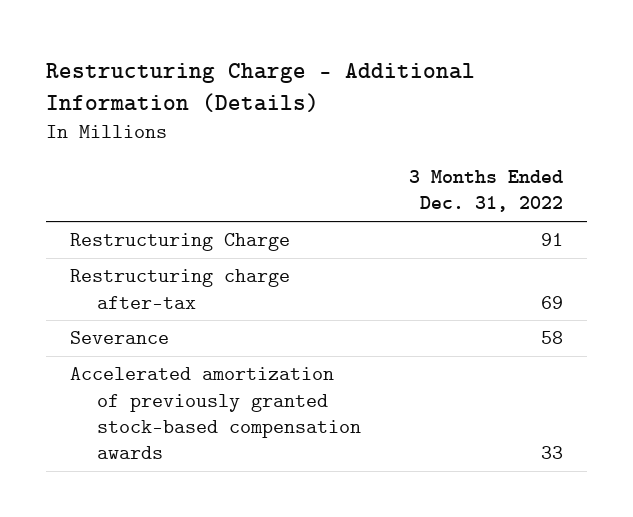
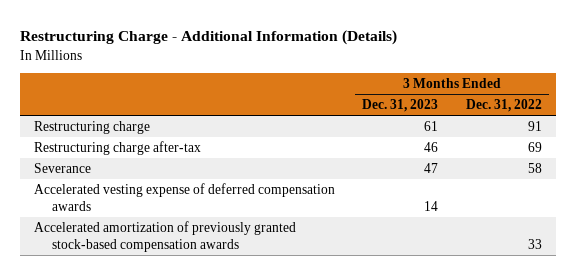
- | 3 Months Ended Dec. 31, 2022
+ | 3 Months Ended Dec. 31, 2023 | 3 Months Ended Dec. 31, 2022
- Restructuring Charge | 91
+ Restructuring charge | 61 | 91
+ Accelerated vesting expense of deferred compensation awards | 14 |

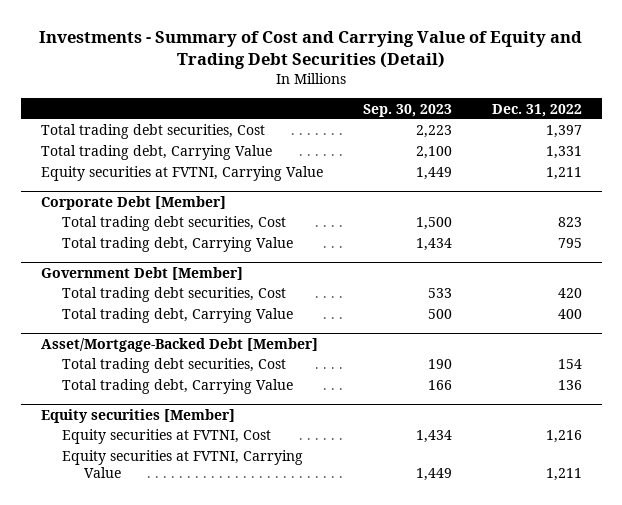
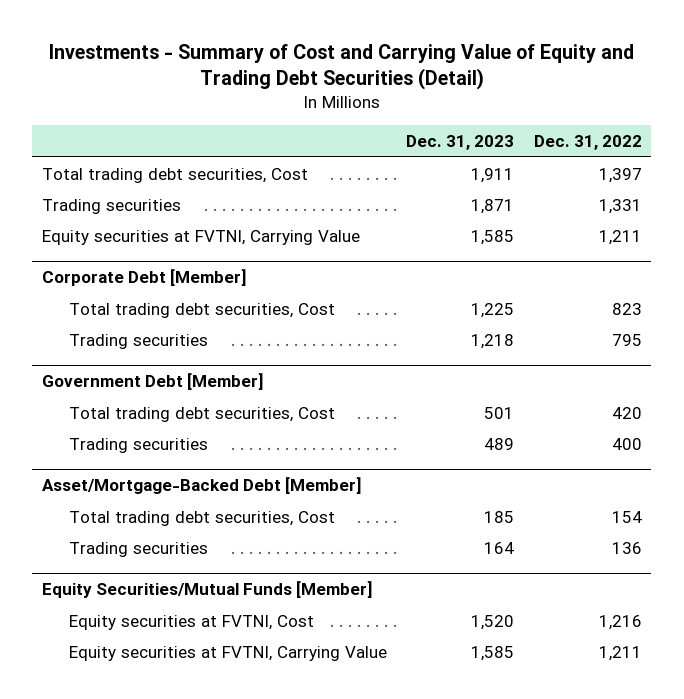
- | Sep. 30, 2023 | Dec. 31, 2022
+ | Dec. 31, 2023 | Dec. 31, 2022
- Total trading debt, Carrying Value | 2,100 | 1,331
+ Trading securities | 1,871 | 1,331
@ Corporate Debt [Member]
- Total trading debt, Carrying Value | 1,434 | 795
+ Trading securities | 1,218 | 795
@ Government Debt [Member]
- Total trading debt, Carrying Value | 500 | 400
+ Trading securities | 489 | 400
@ Asset/Mortgage-Backed Debt [Member]
- Total trading debt, Carrying Value | 166 | 136
- Equity securities [Member]
@ Asset/Mortgage-Backed Debt [Member]
+ Trading securities | 164 | 136
+ Equity Securities/Mutual Funds [Member]

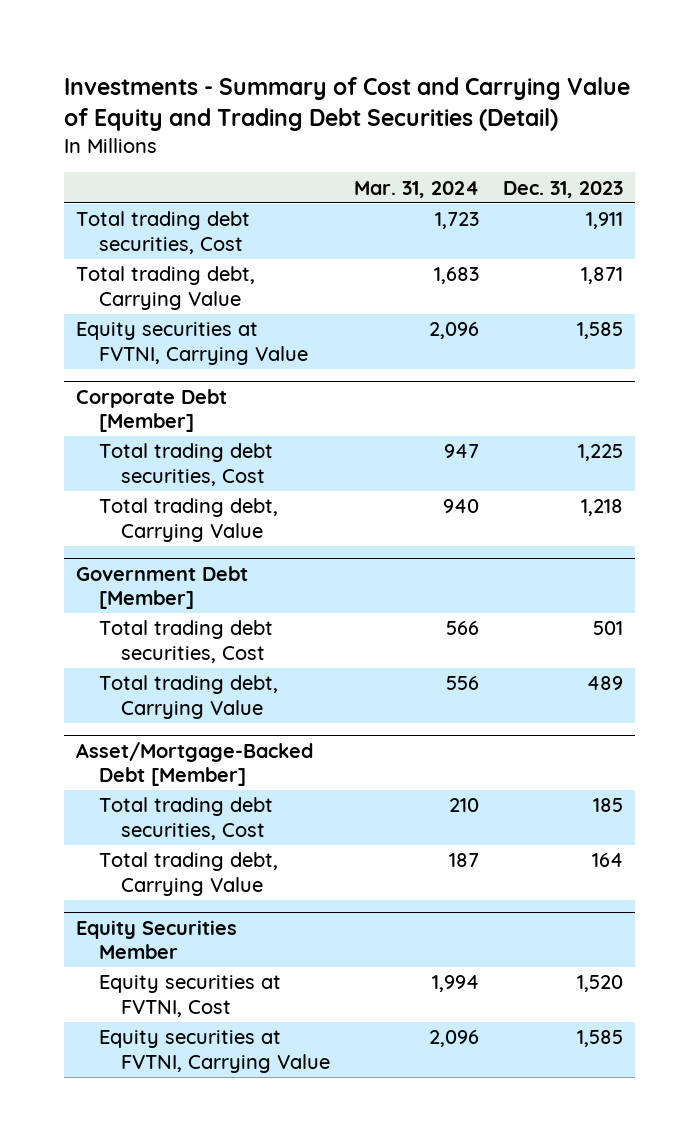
- | Dec. 31, 2023 | Dec. 31, 2022
+ | Mar. 31, 2024 | Dec. 31, 2023
- Trading securities | 1,871 | 1,331
+ Total trading debt, Carrying Value | 1,683 | 1,871
@ Corporate Debt [Member]
- Trading securities | 1,218 | 795
+ Total trading debt, Carrying Value | 940 | 1,218
@ Government Debt [Member]
- Trading securities | 489 | 400
+ Total trading debt, Carrying Value | 556 | 489
@ Asset/Mortgage-Backed Debt [Member]
- Trading securities | 164 | 136
- Equity Securities/Mutual Funds [Member]
@ Asset/Mortgage-Backed Debt [Member]
+ Total trading debt, Carrying Value | 187 | 164
+ Equity Securities Member

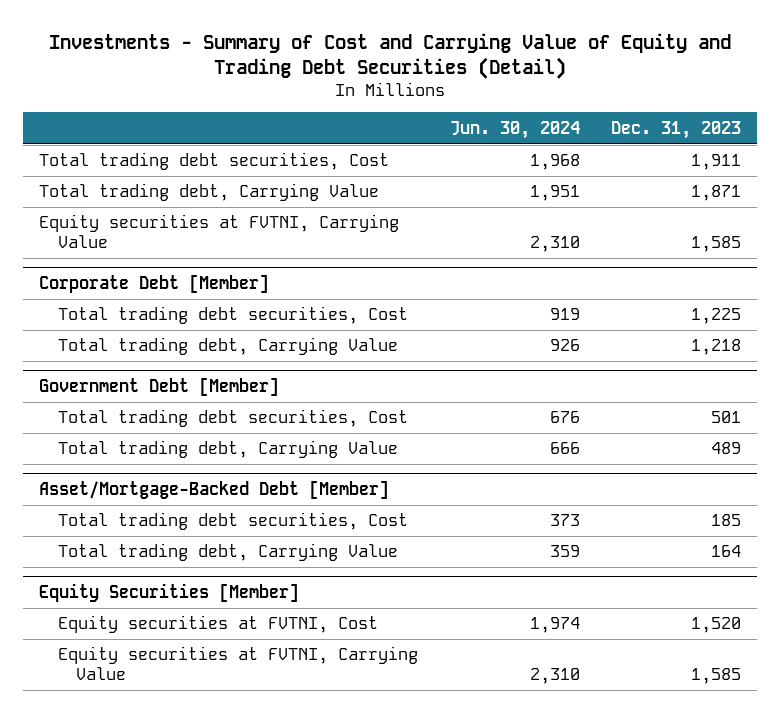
- | Mar. 31, 2024 | Dec. 31, 2023
+ | Jun. 30, 2024 | Dec. 31, 2023
- Equity Securities Member
+ Equity Securities [Member]

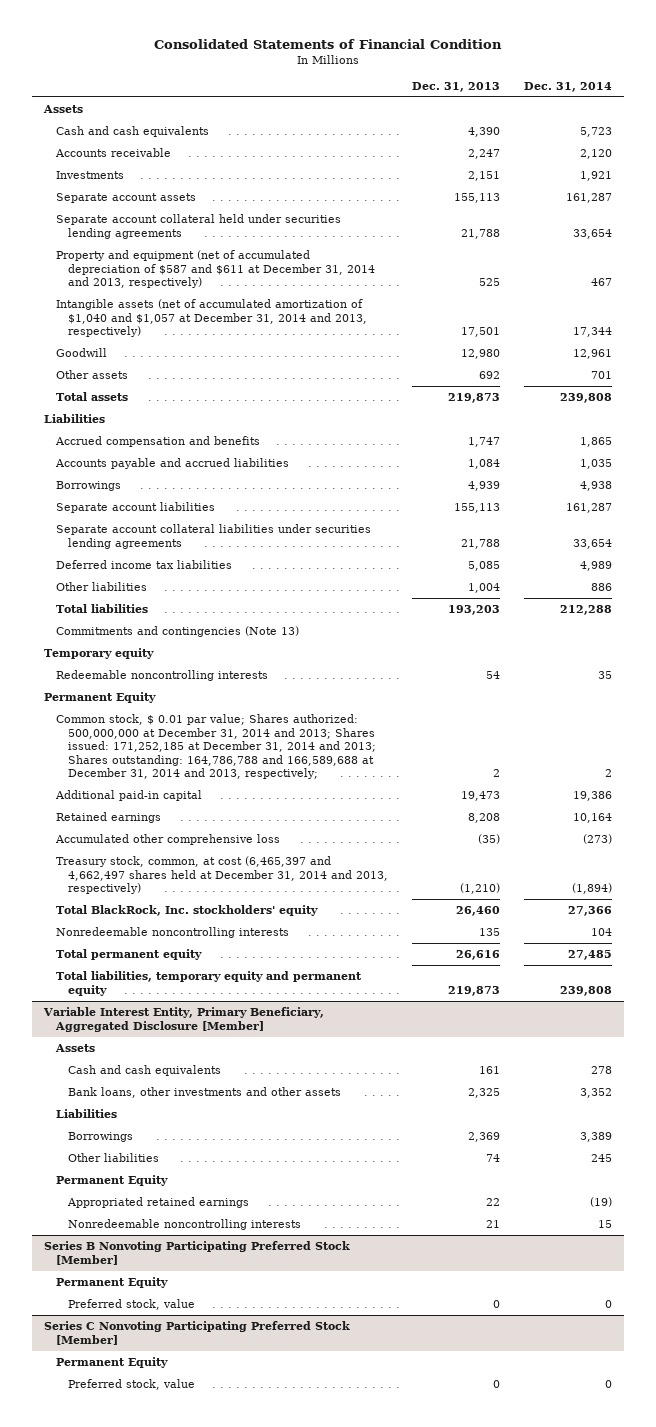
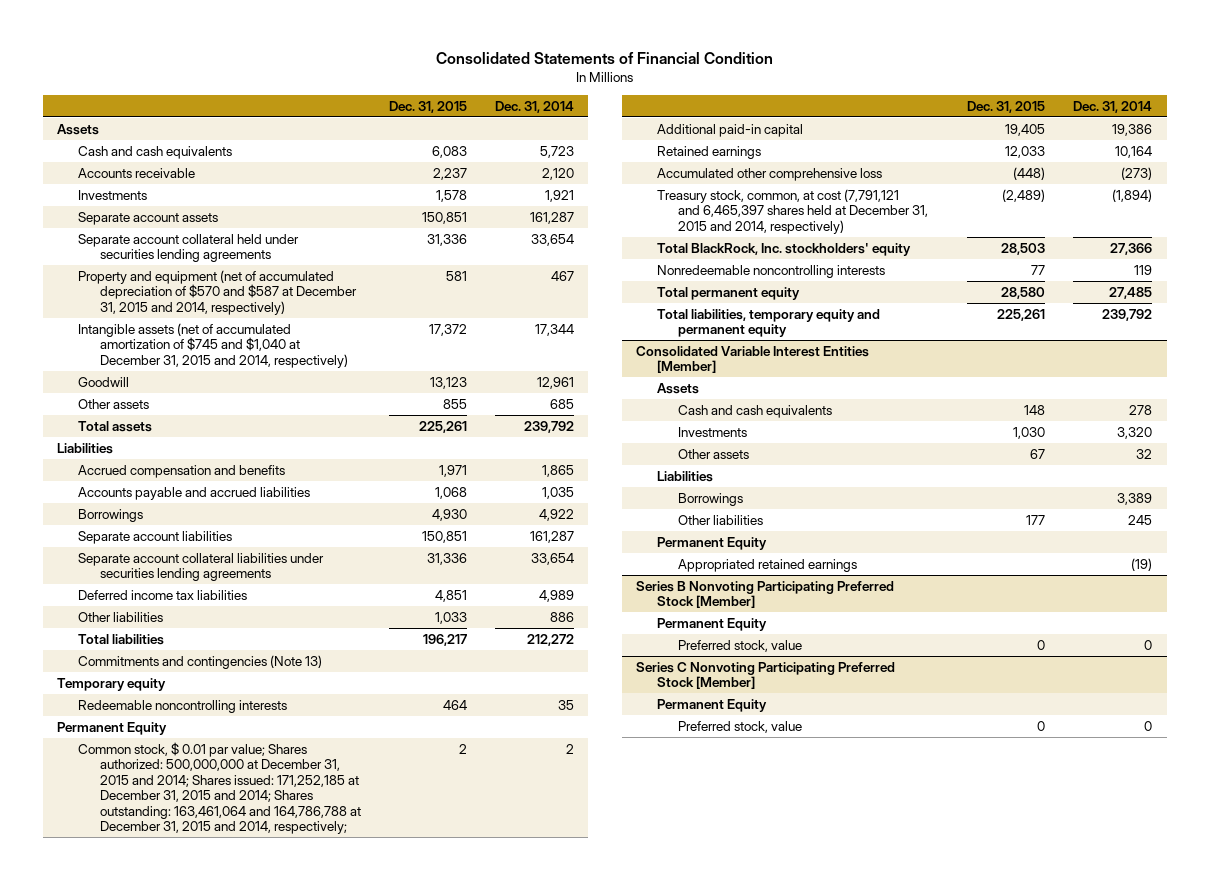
- | Dec. 31, 2013 | Dec. 31, 2014
+ | Dec. 31, 2015 | Dec. 31, 2014
- Property and equipment (net of accumulated depreciation of $587 and $611 at December 31, 2014 and 2013, respectively) | 525 | 467
- Intangible assets (net of accumulated amortization of $1,040 and $1,057 at December 31, 2014 and 2013, respectively) | 17,501 | 17,344
+ Property and equipment (net of accumulated depreciation of $570 and $587 at December 31, 2015 and 2014, respectively) | 581 | 467
+ Intangible assets (net of accumulated amortization of $745 and $1,040 at December 31, 2015 and 2014, respectively) | 17,372 | 17,344
- Other assets | 692 | 701
- Total assets | 219,873 | 239,808
+ Other assets | 855 | 685
+ Total assets | 225,261 | 239,792
- Borrowings | 4,939 | 4,938
+ Borrowings | 4,930 | 4,922
- Total liabilities | 193,203 | 212,288
+ Total liabilities | 196,217 | 212,272
- Common stock, $ 0.01 par value; Shares authorized: 500,000,000 at December 31, 2014 and 2013; Shares issued: 171,252,185 at December 31, 2014 and 2013; Shares outstanding: 164,786,788 and 166,589,688 at December 31, 2014 and 2013, respectively; | 2 | 2
+ Common stock, $ 0.01 par value; Shares authorized: 500,000,000 at December 31, 2015 and 2014; Shares issued: 171,252,185 at December 31, 2015 and 2014; Shares outstanding: 163,461,064 and 164,786,788 at December 31, 2015 and 2014, respectively; | 2 | 2
- Treasury stock, common, at cost (6,465,397 and 4,662,497 shares held at December 31, 2014 and 2013, respectively) | (1,210) | (1,894)
+ Treasury stock, common, at cost (7,791,121 and 6,465,397 shares held at December 31, 2015 and 2014, respectively) | (2,489) | (1,894)
- Nonredeemable noncontrolling interests | 135 | 104
+ Nonredeemable noncontrolling interests | 77 | 119
- Total liabilities, temporary equity and permanent equity | 219,873 | 239,808
- Variable Interest Entity, Primary Beneficiary, Aggregated Disclosure [Member]
+ Total liabilities, temporary equity and permanent equity | 225,261 | 239,792
+ Consolidated Variable Interest Entities [Member]
- Bank loans, other investments and other assets | 2,325 | 3,352
+ Investments | 1,030 | 3,320
+ Other assets | 67 | 32
- Nonredeemable noncontrolling interests | 21 | 15

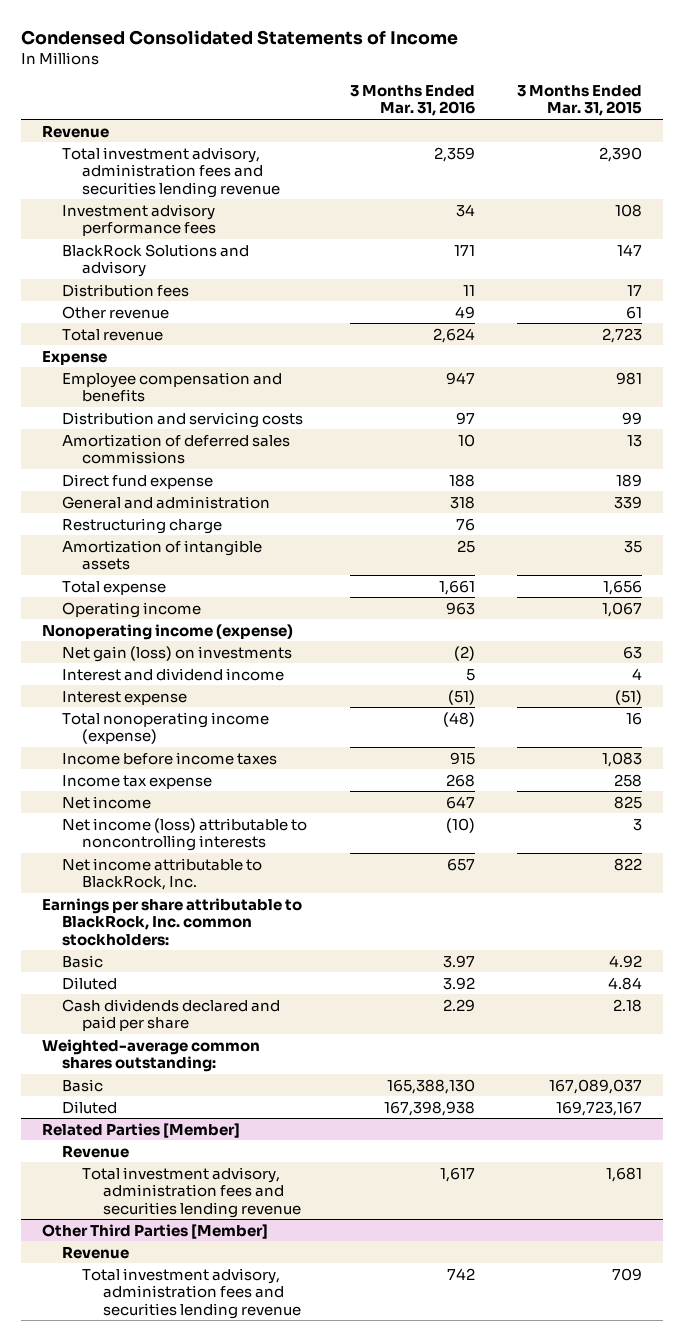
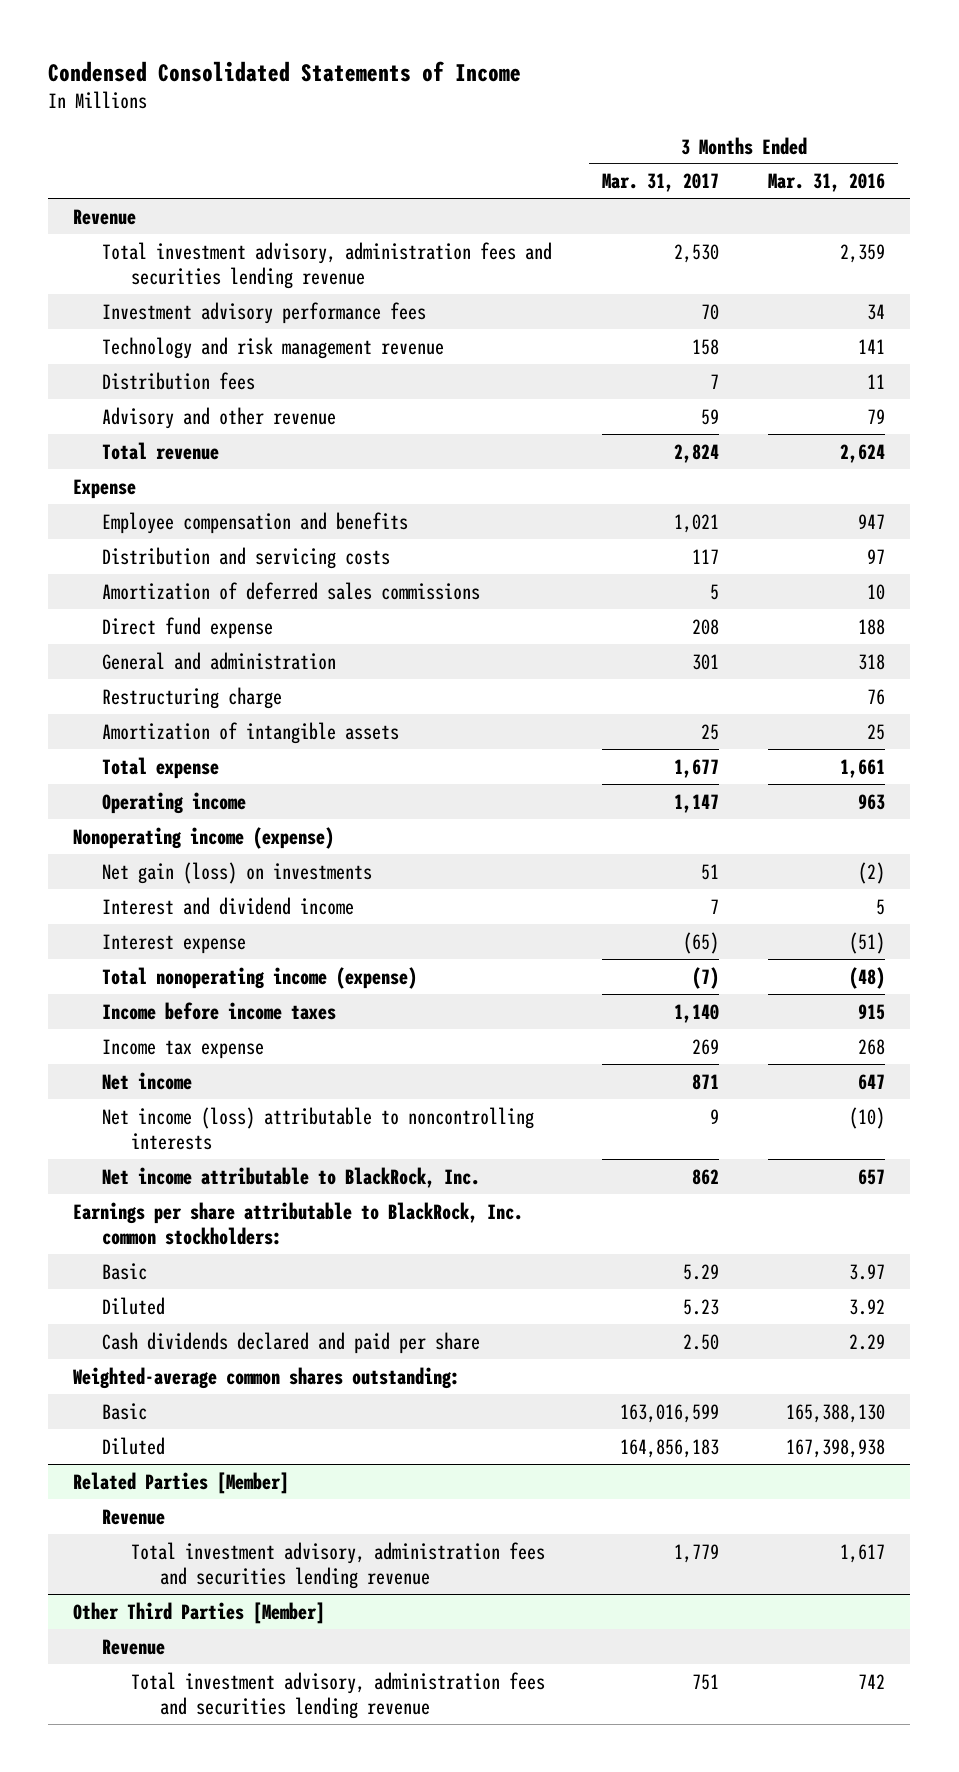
- | 3 Months Ended Mar. 31, 2016 | 3 Months Ended Mar. 31, 2015
+ | 3 Months Ended Mar. 31, 2017 | 3 Months Ended Mar. 31, 2016
- BlackRock Solutions and advisory | 171 | 147
+ Technology and risk management revenue | 158 | 141
- Other revenue | 49 | 61
+ Advisory and other revenue | 59 | 79

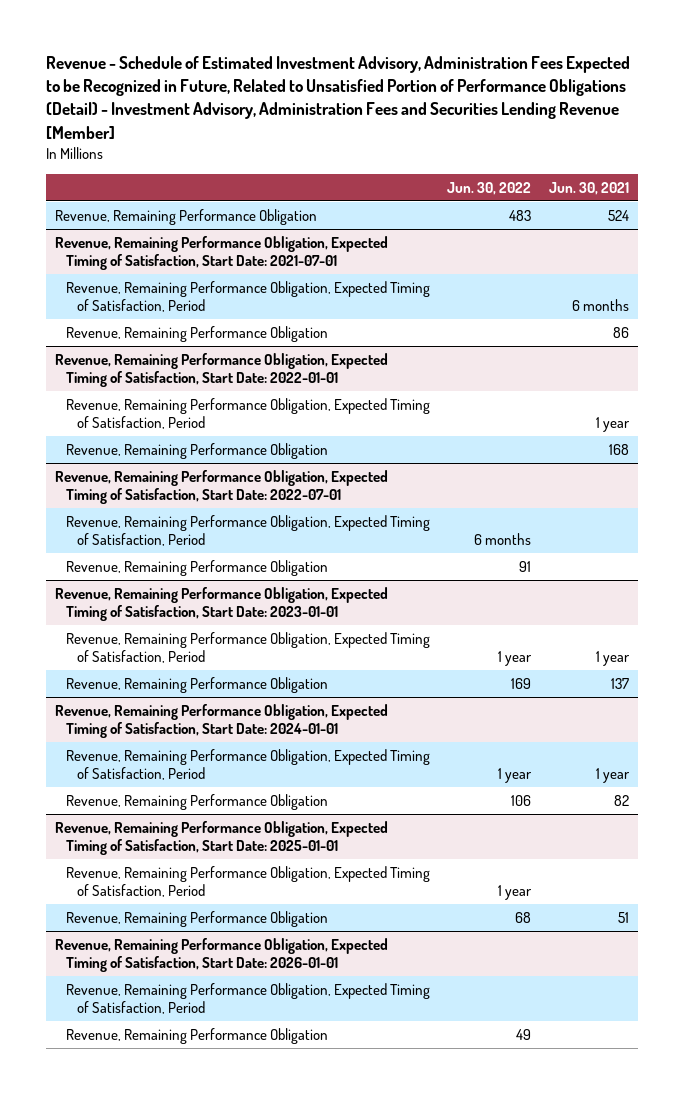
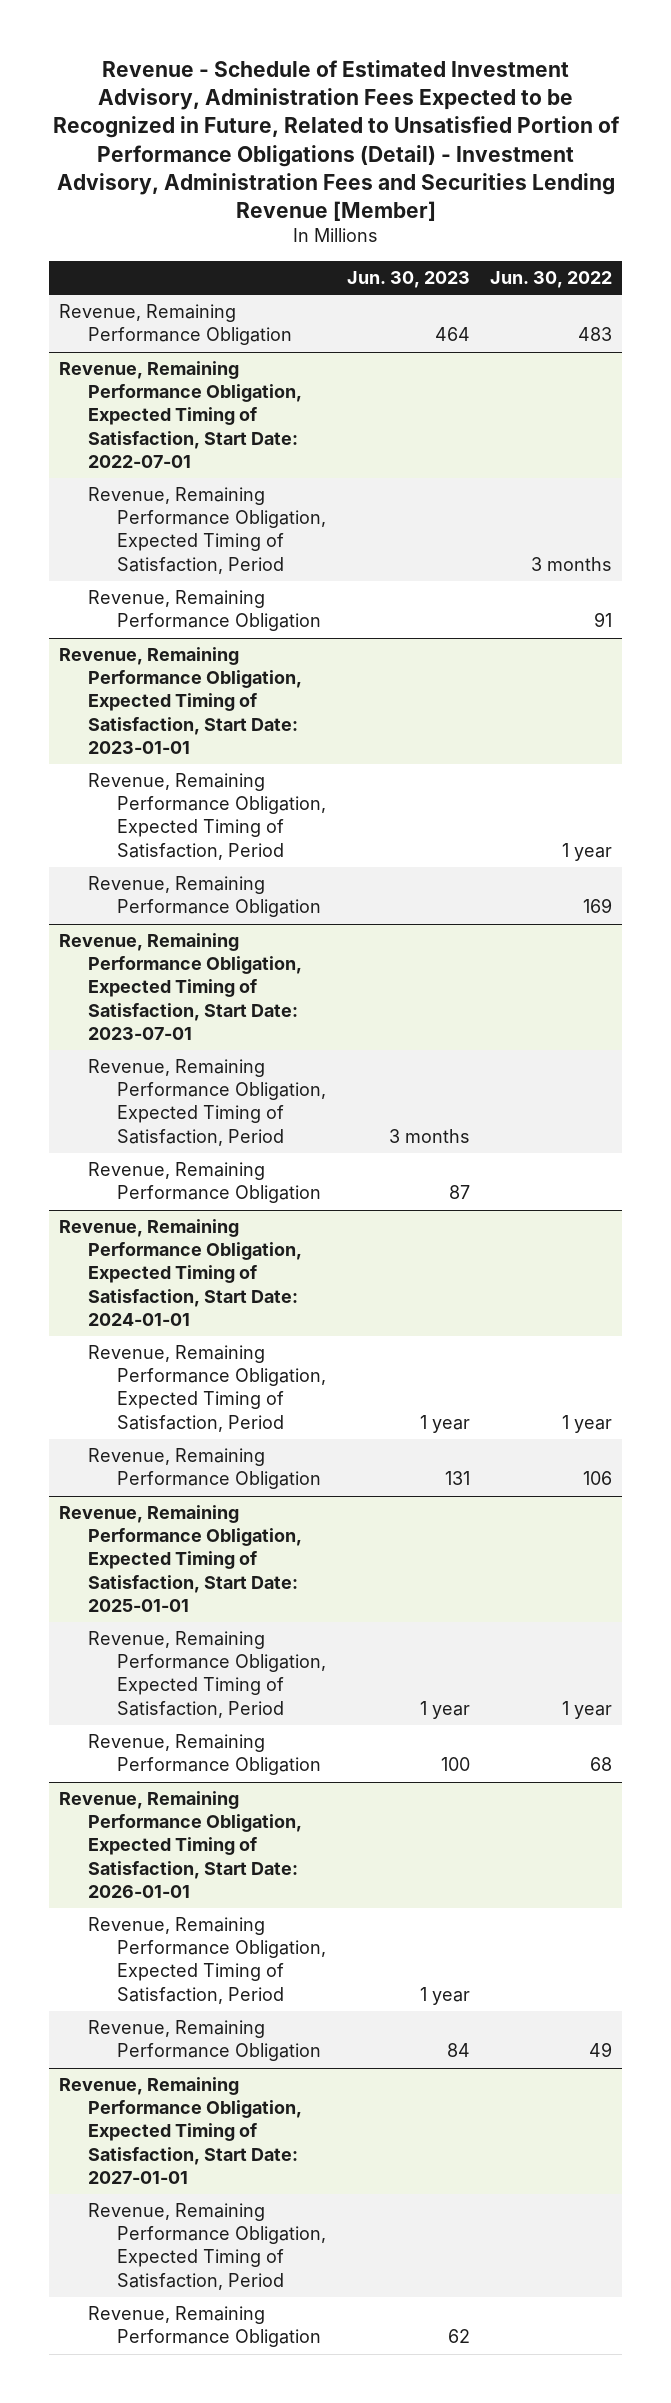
- | Jun. 30, 2022 | Jun. 30, 2021
+ | Jun. 30, 2023 | Jun. 30, 2022
- Revenue, Remaining Performance Obligation, Expected Timing of Satisfaction, Start Date: 2021-07-01
- Revenue, Remaining Performance Obligation, Expected Timing of Satisfaction, Period | | 6 months
- Revenue, Remaining Performance Obligation | | 86
- Revenue, Remaining Performance Obligation, Expected Timing of Satisfaction, Start Date: 2022-01-01
- Revenue, Remaining Performance Obligation, Expected Timing of Satisfaction, Period | | 1 year
- Revenue, Remaining Performance Obligation | | 168
@ Revenue, Remaining Performance Obligation, Expected Timing of Satisfaction, Start Date: 2022-07-01
- Revenue, Remaining Performance Obligation, Expected Timing of Satisfaction, Period | 6 months |
+ Revenue, Remaining Performance Obligation, Expected Timing of Satisfaction, Period | | 3 months
+ Revenue, Remaining Performance Obligation, Expected Timing of Satisfaction, Start Date: 2023-07-01
+ Revenue, Remaining Performance Obligation, Expected Timing of Satisfaction, Period | 3 months |
+ Revenue, Remaining Performance Obligation | 87 |
+ Revenue, Remaining Performance Obligation, Expected Timing of Satisfaction, Start Date: 2027-01-01
+ Revenue, Remaining Performance Obligation, Expected Timing of Satisfaction, Period
+ Revenue, Remaining Performance Obligation | 62 |

